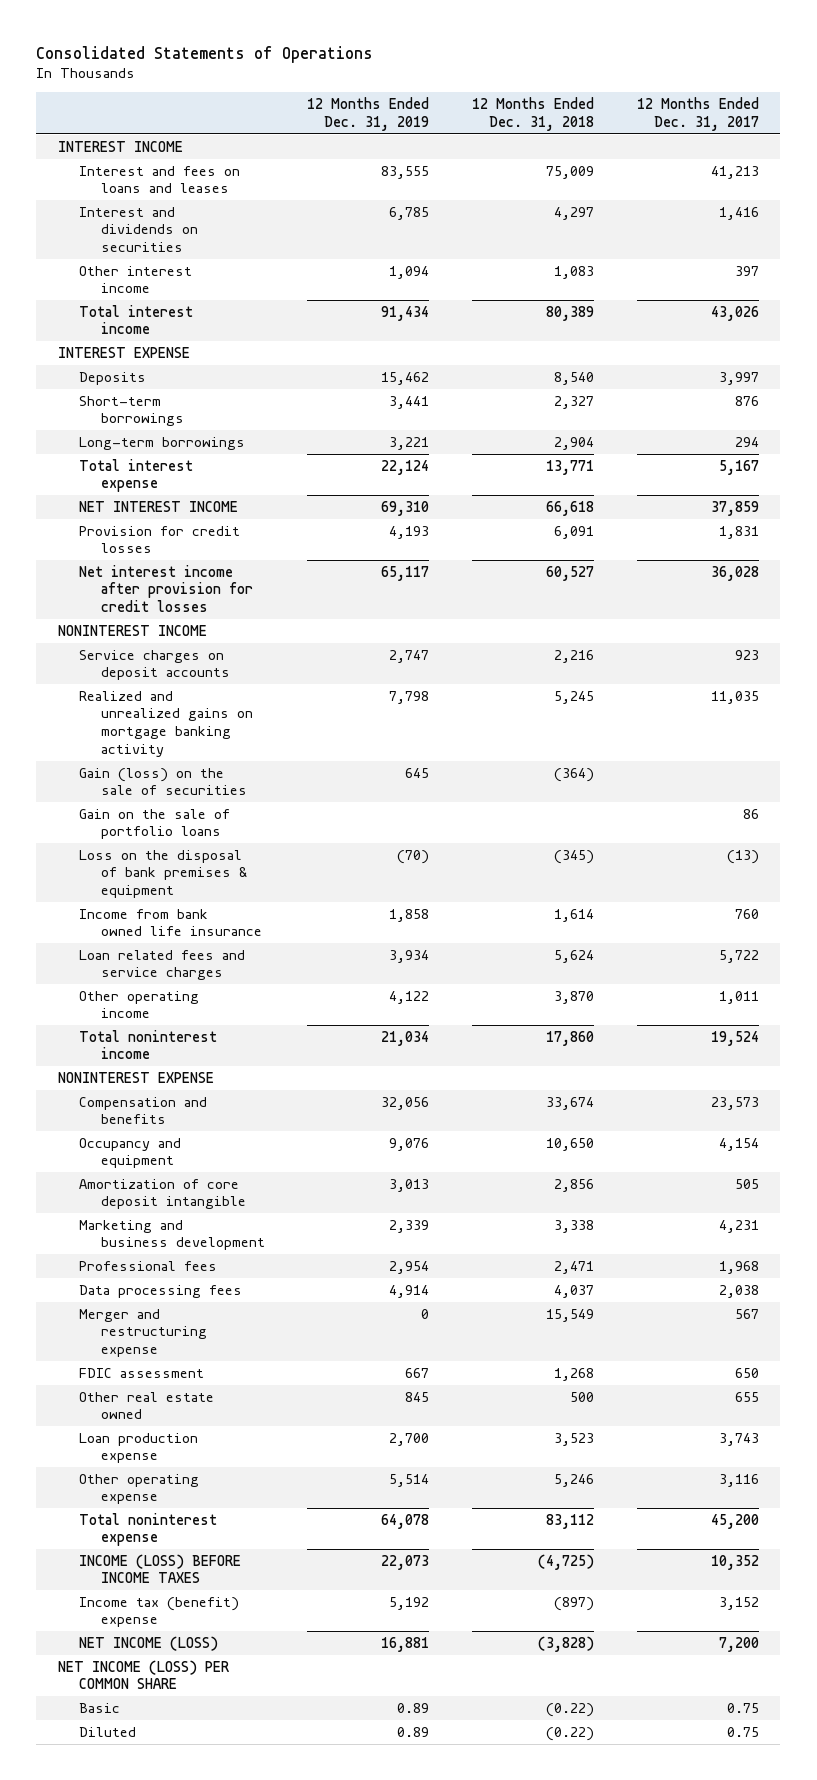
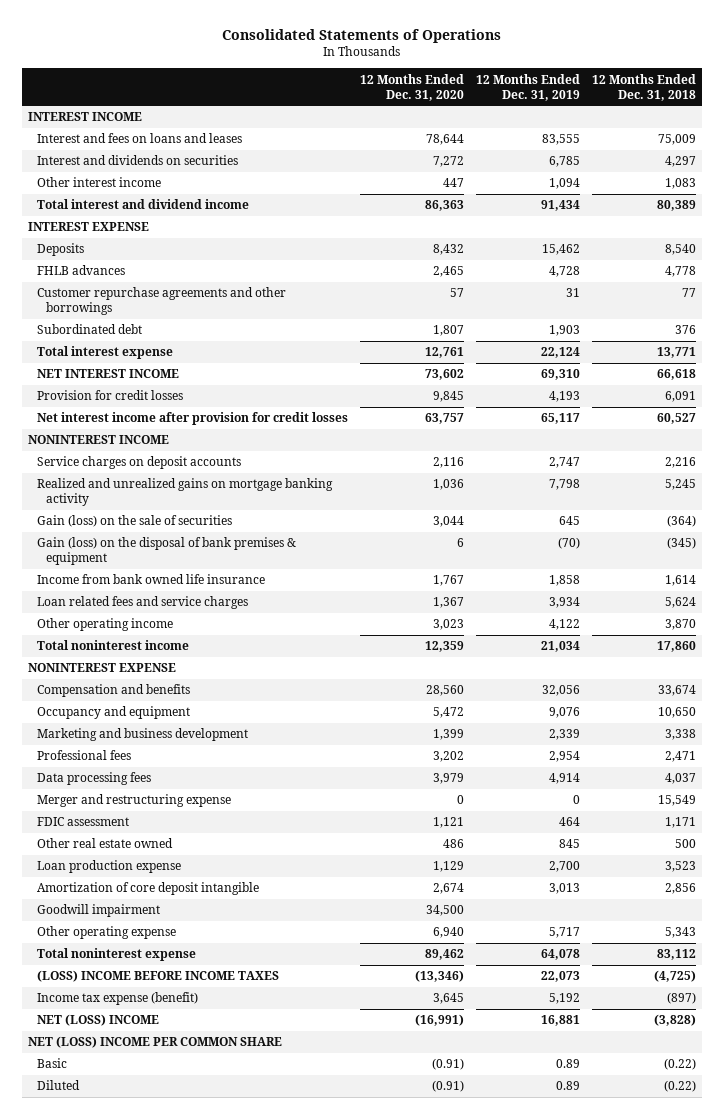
- | 12 Months Ended Dec. 31, 2019 | 12 Months Ended Dec. 31, 2018 | 12 Months Ended Dec. 31, 2017
+ | 12 Months Ended Dec. 31, 2020 | 12 Months Ended Dec. 31, 2019 | 12 Months Ended Dec. 31, 2018
- Total interest income | 91,434 | 80,389 | 43,026
+ Total interest and dividend income | 86,363 | 91,434 | 80,389
- Short-term borrowings | 3,441 | 2,327 | 876
- Long-term borrowings | 3,221 | 2,904 | 294
+ FHLB advances | 2,465 | 4,728 | 4,778
+ Customer repurchase agreements and other borrowings | 57 | 31 | 77
+ Subordinated debt | 1,807 | 1,903 | 376
- Gain on the sale of portfolio loans | | | 86
- Loss on the disposal of bank premises & equipment | (70) | (345) | (13)
+ Gain (loss) on the disposal of bank premises & equipment | 6 | (70) | (345)
- FDIC assessment | 667 | 1,268 | 650
+ FDIC assessment | 1,121 | 464 | 1,171
- Other operating expense | 5,514 | 5,246 | 3,116
moved down: Amortization of core deposit intangible | 2,674 | 3,013 | 2,856
+ Goodwill impairment | 34,500 | |
+ Other operating expense | 6,940 | 5,717 | 5,343
- INCOME (LOSS) BEFORE INCOME TAXES | 22,073 | (4,725) | 10,352
- Income tax (benefit) expense | 5,192 | (897) | 3,152
- NET INCOME (LOSS) | 16,881 | (3,828) | 7,200
- NET INCOME (LOSS) PER COMMON SHARE
+ (LOSS) INCOME BEFORE INCOME TAXES | (13,346) | 22,073 | (4,725)
+ Income tax expense (benefit) | 3,645 | 5,192 | (897)
+ NET (LOSS) INCOME | (16,991) | 16,881 | (3,828)
+ NET (LOSS) INCOME PER COMMON SHARE

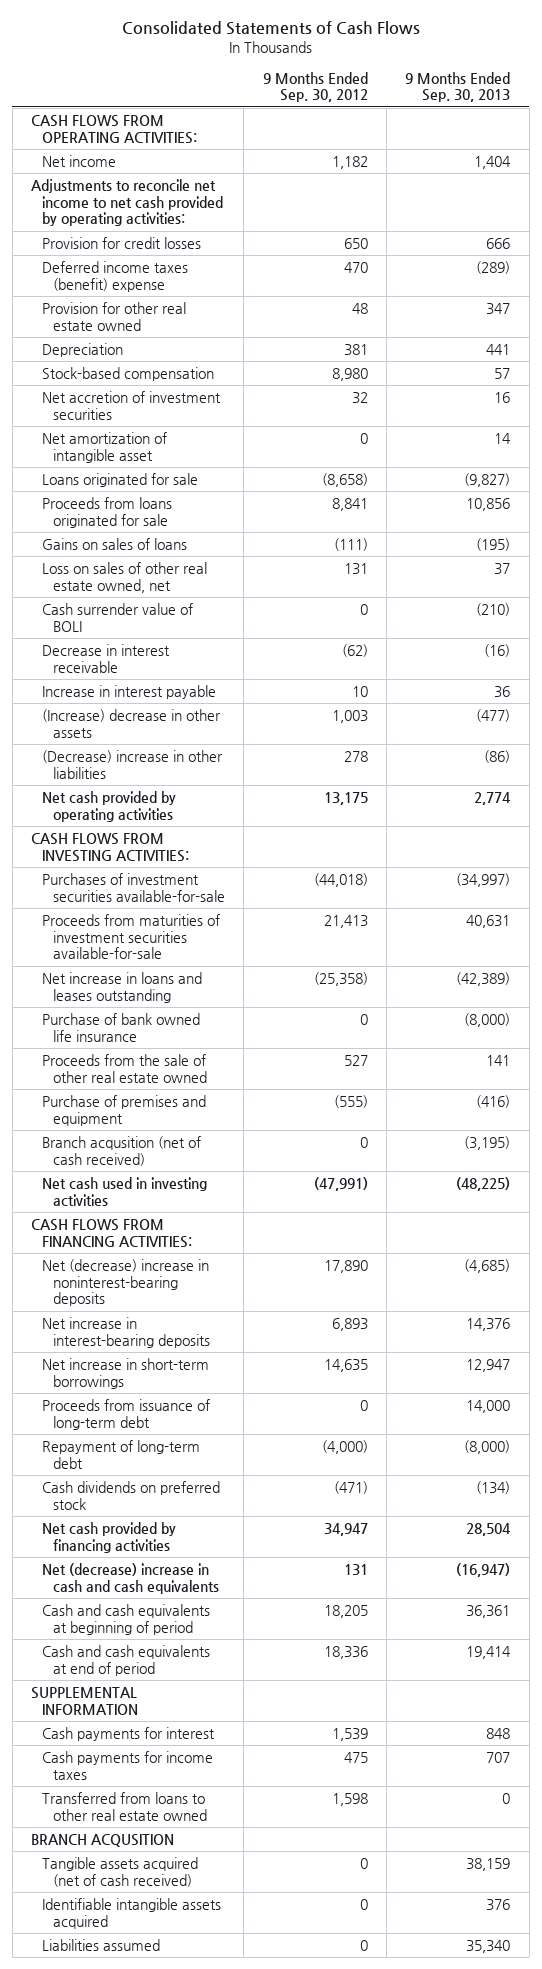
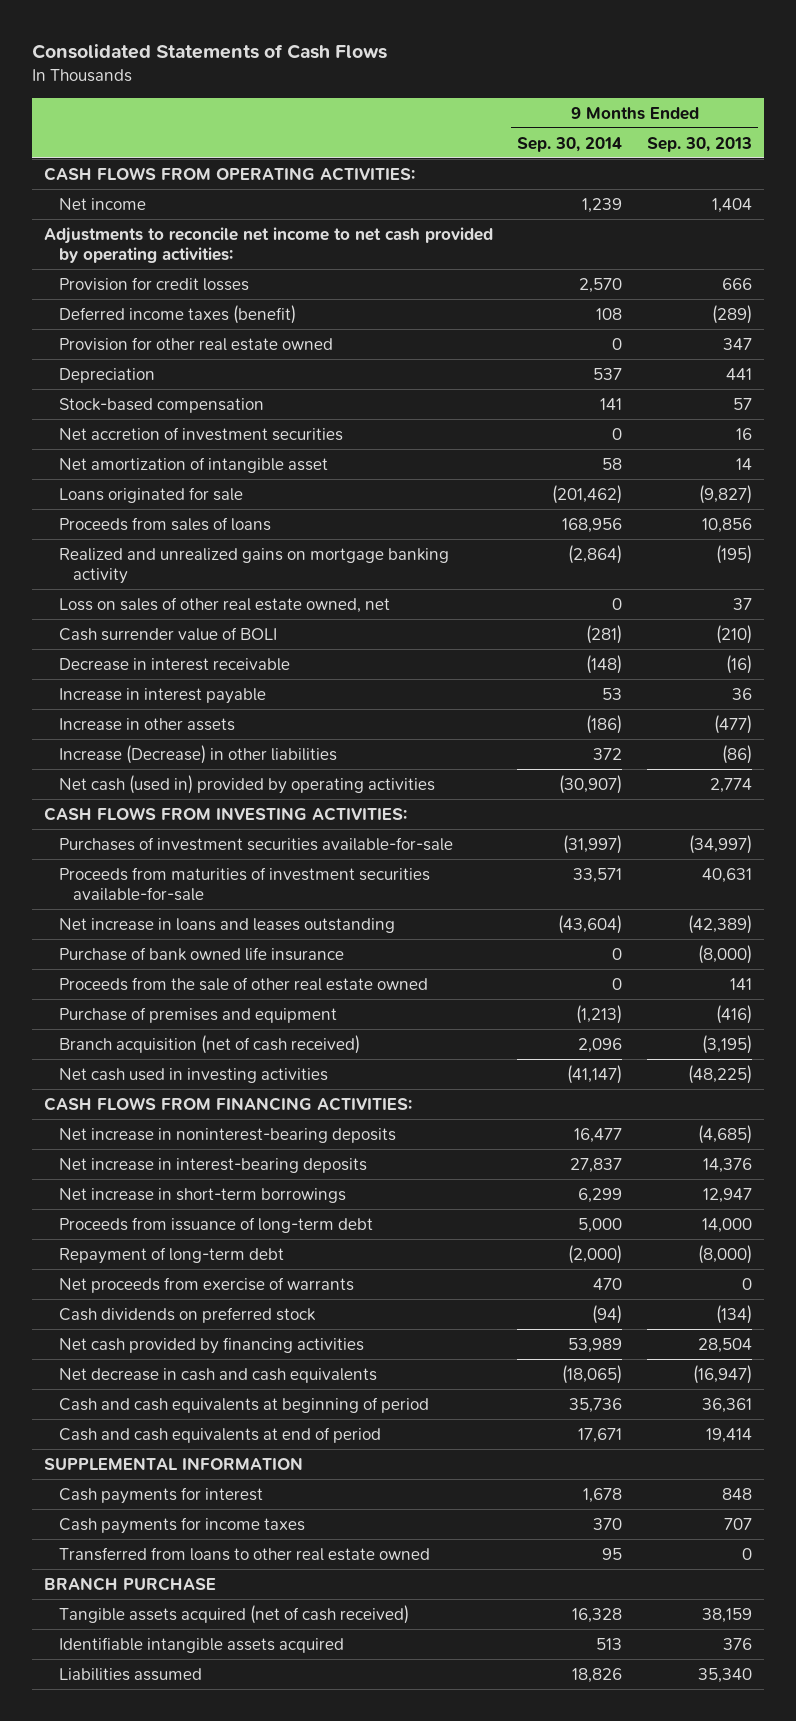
- | 9 Months Ended Sep. 30, 2012 | 9 Months Ended Sep. 30, 2013
+ | 9 Months Ended Sep. 30, 2014 | 9 Months Ended Sep. 30, 2013
- Deferred income taxes (benefit) expense | 470 | (289)
+ Deferred income taxes (benefit) | 108 | (289)
- Proceeds from loans originated for sale | 8,841 | 10,856
- Gains on sales of loans | (111) | (195)
+ Proceeds from sales of loans | 168,956 | 10,856
+ Realized and unrealized gains on mortgage banking activity | (2,864) | (195)
- (Increase) decrease in other assets | 1,003 | (477)
- (Decrease) increase in other liabilities | 278 | (86)
- Net cash provided by operating activities | 13,175 | 2,774
+ Increase in other assets | (186) | (477)
+ Increase (Decrease) in other liabilities | 372 | (86)
+ Net cash (used in) provided by operating activities | (30,907) | 2,774
- Branch acqusition (net of cash received) | 0 | (3,195)
+ Branch acquisition (net of cash received) | 2,096 | (3,195)
- Net (decrease) increase in noninterest-bearing deposits | 17,890 | (4,685)
+ Net increase in noninterest-bearing deposits | 16,477 | (4,685)
+ Net proceeds from exercise of warrants | 470 | 0
- Net (decrease) increase in cash and cash equivalents | 131 | (16,947)
+ Net decrease in cash and cash equivalents | (18,065) | (16,947)
- BRANCH ACQUSITION
+ BRANCH PURCHASE

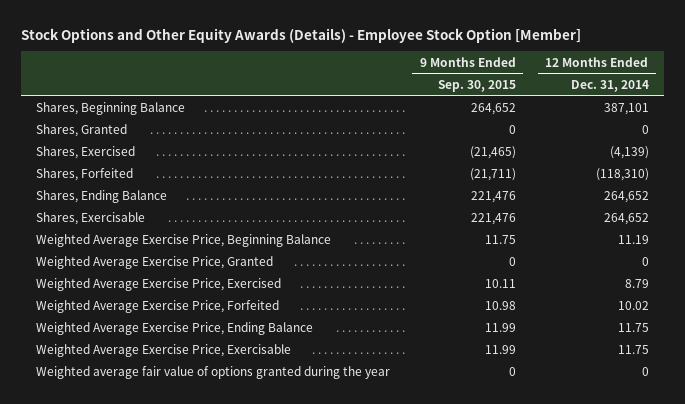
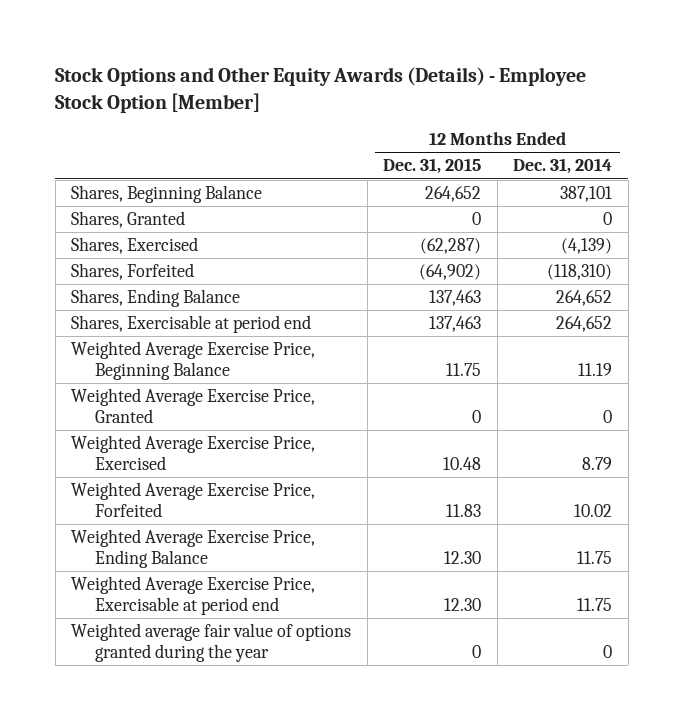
- | 9 Months Ended Sep. 30, 2015 | 12 Months Ended Dec. 31, 2014
+ | 12 Months Ended Dec. 31, 2015 | 12 Months Ended Dec. 31, 2014
- Shares, Exercisable | 221,476 | 264,652
+ Shares, Exercisable at period end | 137,463 | 264,652
- Weighted Average Exercise Price, Exercisable | 11.99 | 11.75
+ Weighted Average Exercise Price, Exercisable at period end | 12.30 | 11.75

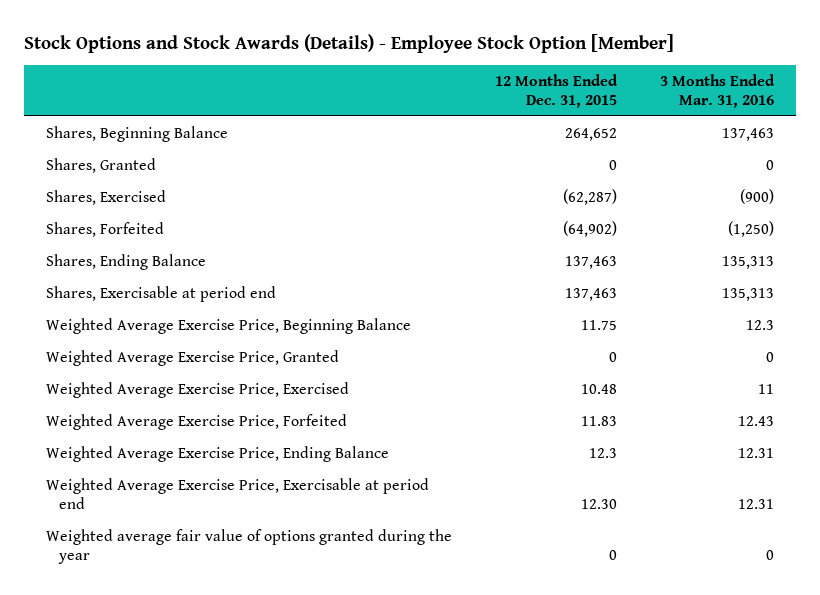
- Stock Options and Other Equity Awards (Details) - Employee Stock Option [Member]
+ Stock Options and Stock Awards (Details) - Employee Stock Option [Member]
- | 12 Months Ended Dec. 31, 2015 | 12 Months Ended Dec. 31, 2014
+ | 12 Months Ended Dec. 31, 2015 | 3 Months Ended Mar. 31, 2016
- Weighted Average Exercise Price, Ending Balance | 12.30 | 11.75
+ Weighted Average Exercise Price, Ending Balance | 12.3 | 12.31

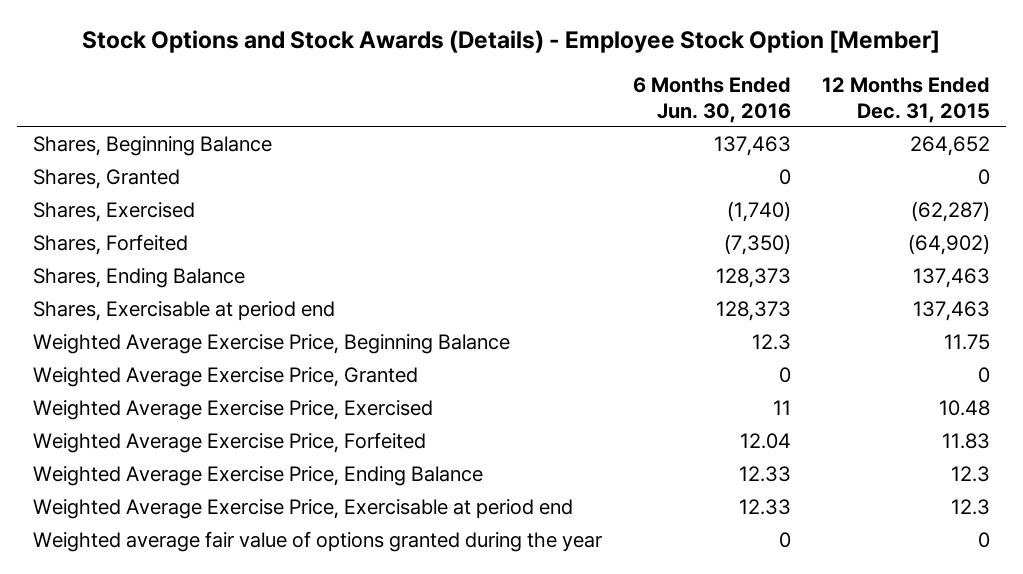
- | 12 Months Ended Dec. 31, 2015 | 3 Months Ended Mar. 31, 2016
+ | 6 Months Ended Jun. 30, 2016 | 12 Months Ended Dec. 31, 2015
- Weighted Average Exercise Price, Exercisable at period end | 12.30 | 12.31
+ Weighted Average Exercise Price, Exercisable at period end | 12.33 | 12.3

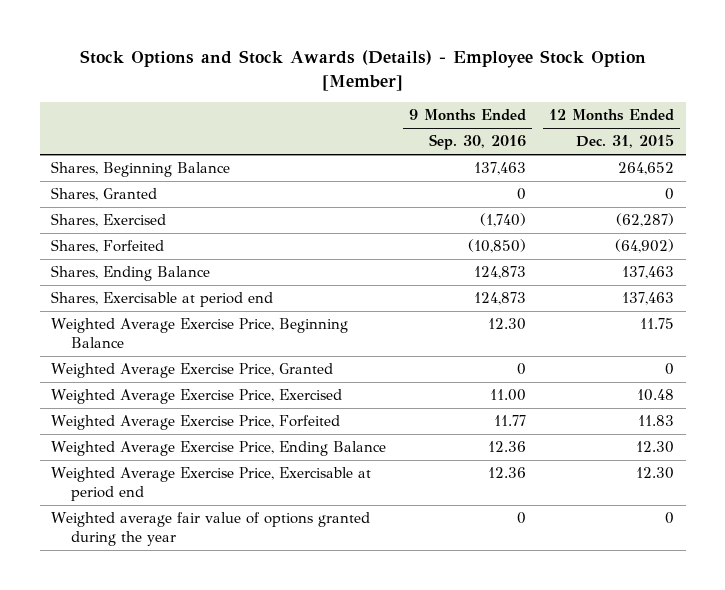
- | 6 Months Ended Jun. 30, 2016 | 12 Months Ended Dec. 31, 2015
+ | 9 Months Ended Sep. 30, 2016 | 12 Months Ended Dec. 31, 2015
- Weighted Average Exercise Price, Ending Balance | 12.33 | 12.3
- Weighted Average Exercise Price, Exercisable at period end | 12.33 | 12.3
+ Weighted Average Exercise Price, Ending Balance | 12.36 | 12.30
+ Weighted Average Exercise Price, Exercisable at period end | 12.36 | 12.30

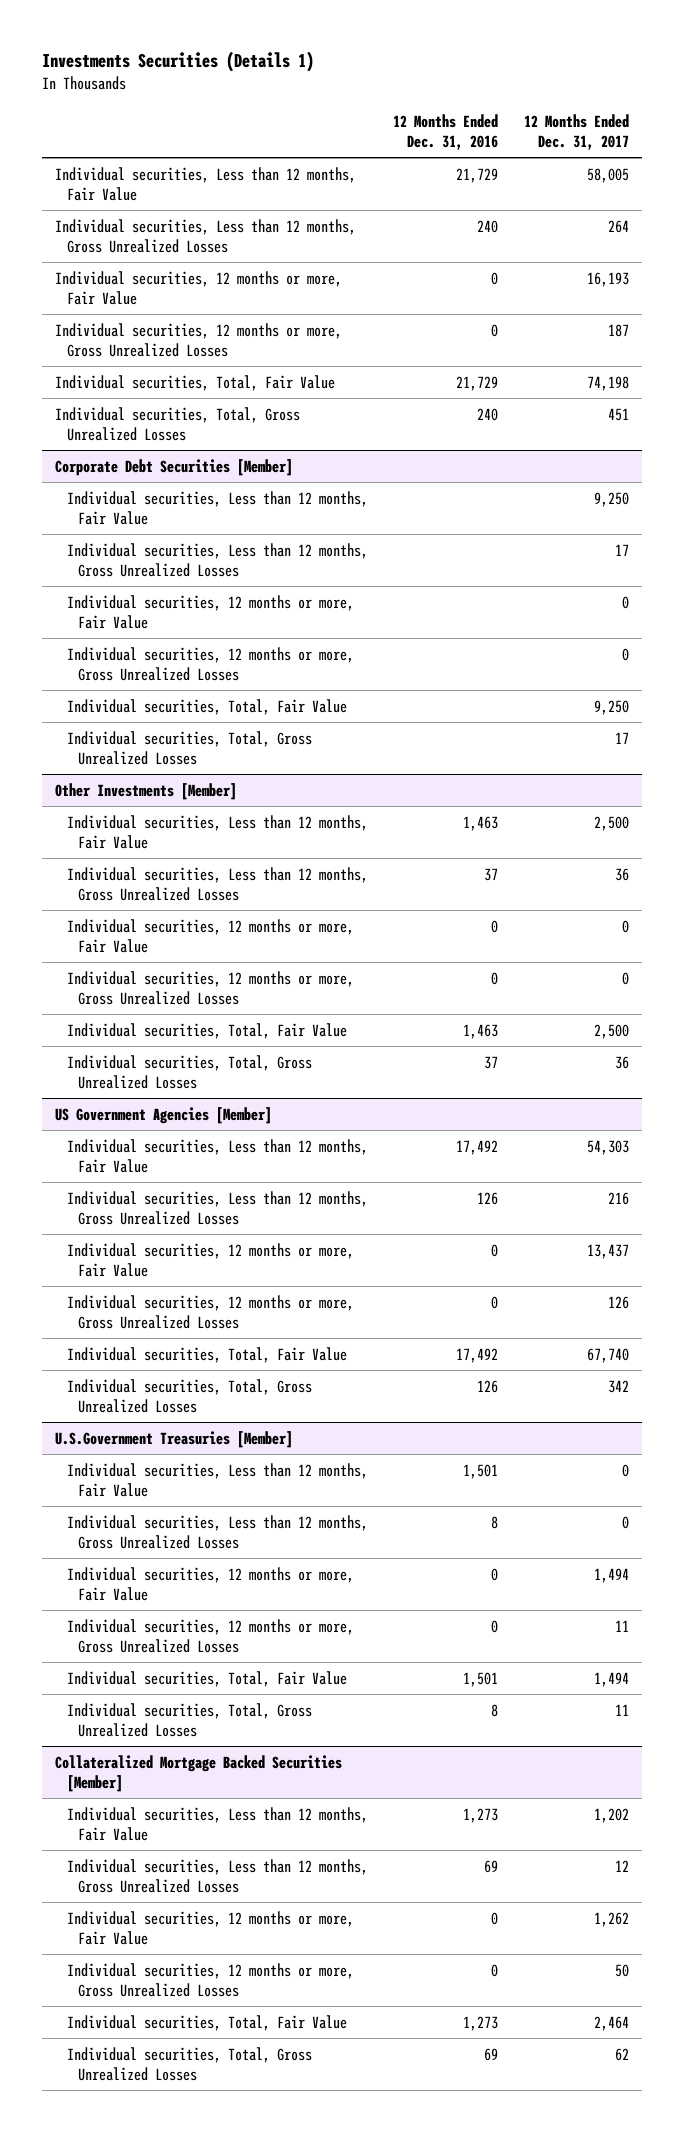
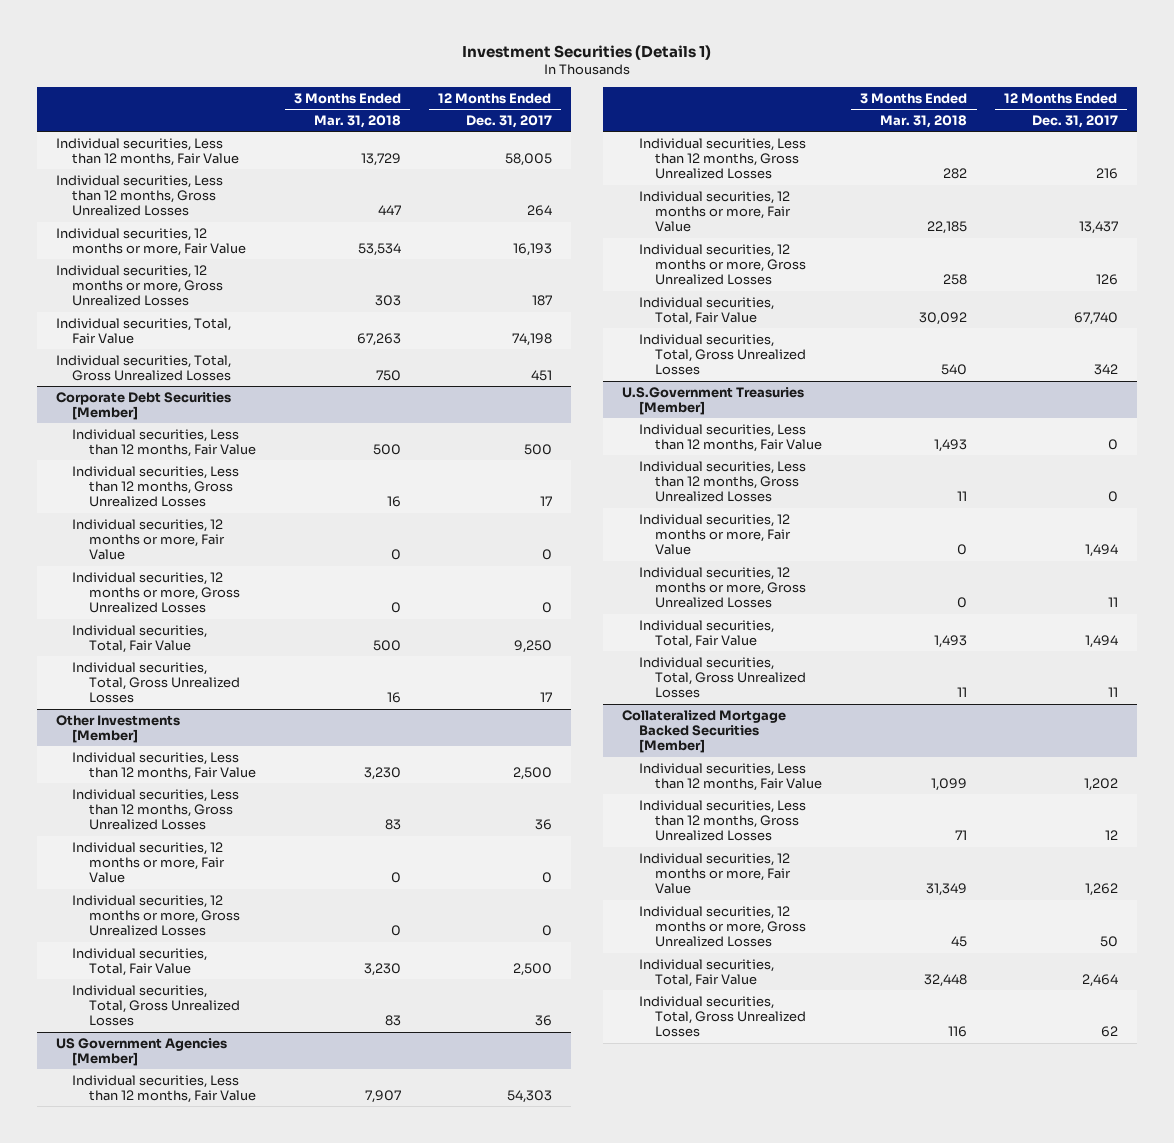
- Investments Securities (Details 1)
+ Investment Securities (Details 1)
- | 12 Months Ended Dec. 31, 2016 | 12 Months Ended Dec. 31, 2017
+ | 3 Months Ended Mar. 31, 2018 | 12 Months Ended Dec. 31, 2017
@ Corporate Debt Securities [Member]
- Individual securities, Less than 12 months, Fair Value | | 9,250
+ Individual securities, Less than 12 months, Fair Value | 500 | 500

